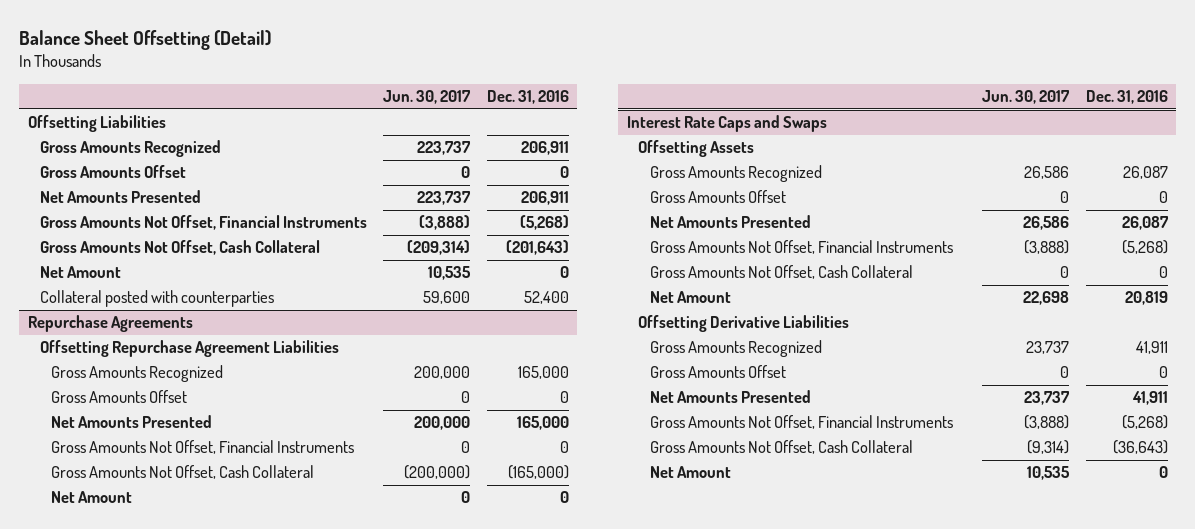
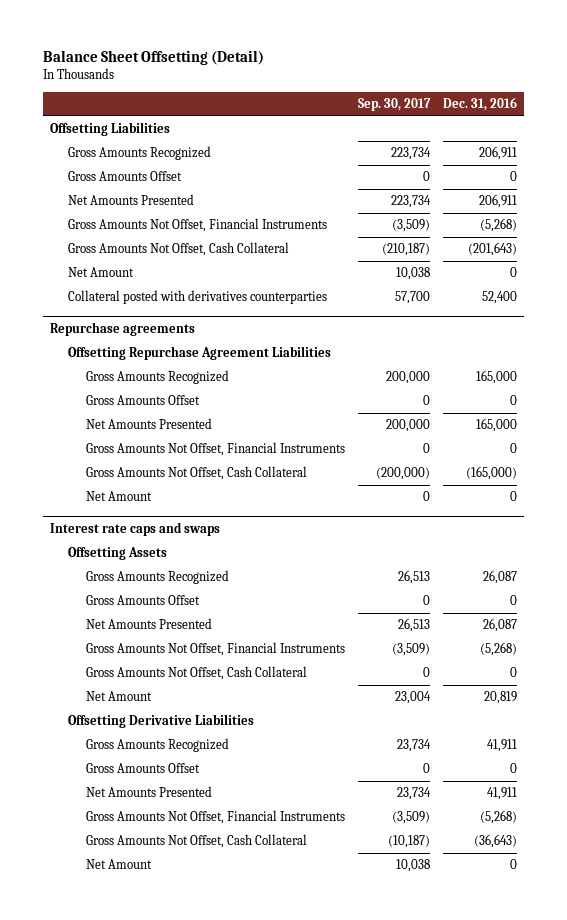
- | Jun. 30, 2017 | Dec. 31, 2016
+ | Sep. 30, 2017 | Dec. 31, 2016
- Collateral posted with counterparties | 59,600 | 52,400
- Repurchase Agreements
+ Collateral posted with derivatives counterparties | 57,700 | 52,400
+ Repurchase agreements
- Interest Rate Caps and Swaps
+ Interest rate caps and swaps

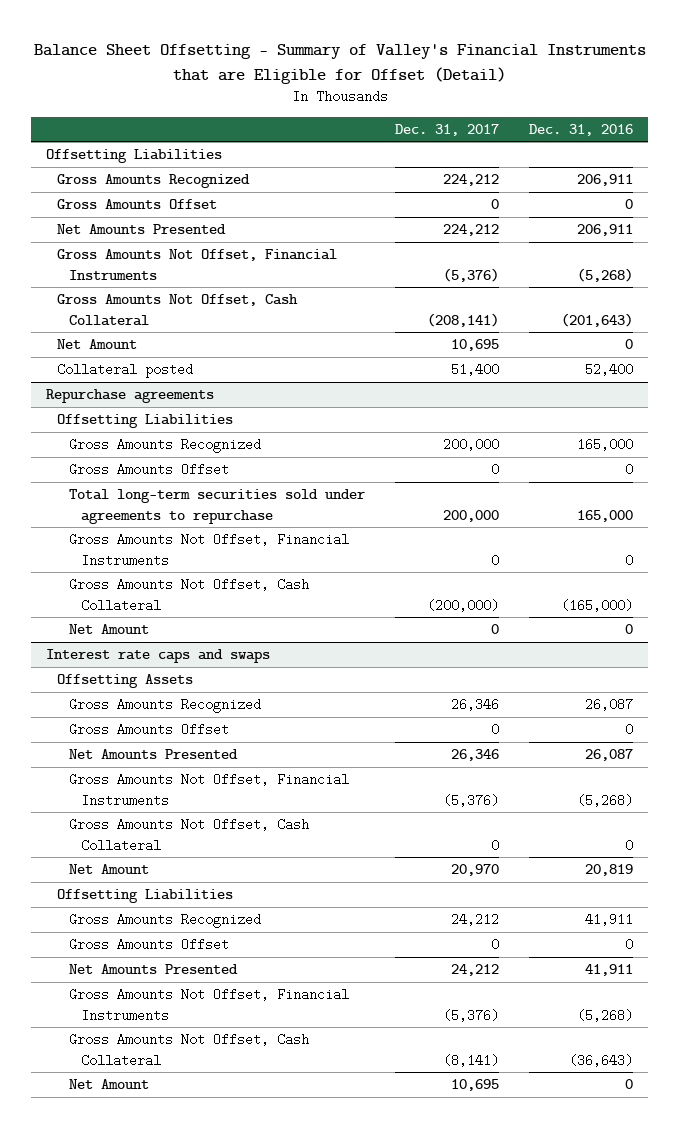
- Balance Sheet Offsetting (Detail)
+ Balance Sheet Offsetting - Summary of Valley's Financial Instruments that are Eligible for Offset (Detail)
- | Sep. 30, 2017 | Dec. 31, 2016
+ | Dec. 31, 2017 | Dec. 31, 2016
- Collateral posted with derivatives counterparties | 57,700 | 52,400
+ Collateral posted | 51,400 | 52,400
@ Repurchase agreements
- Offsetting Repurchase Agreement Liabilities
+ Offsetting Liabilities
- Net Amounts Presented | 200,000 | 165,000
+ Total long-term securities sold under agreements to repurchase | 200,000 | 165,000
@ Interest rate caps and swaps
- Offsetting Derivative Liabilities
+ Offsetting Liabilities

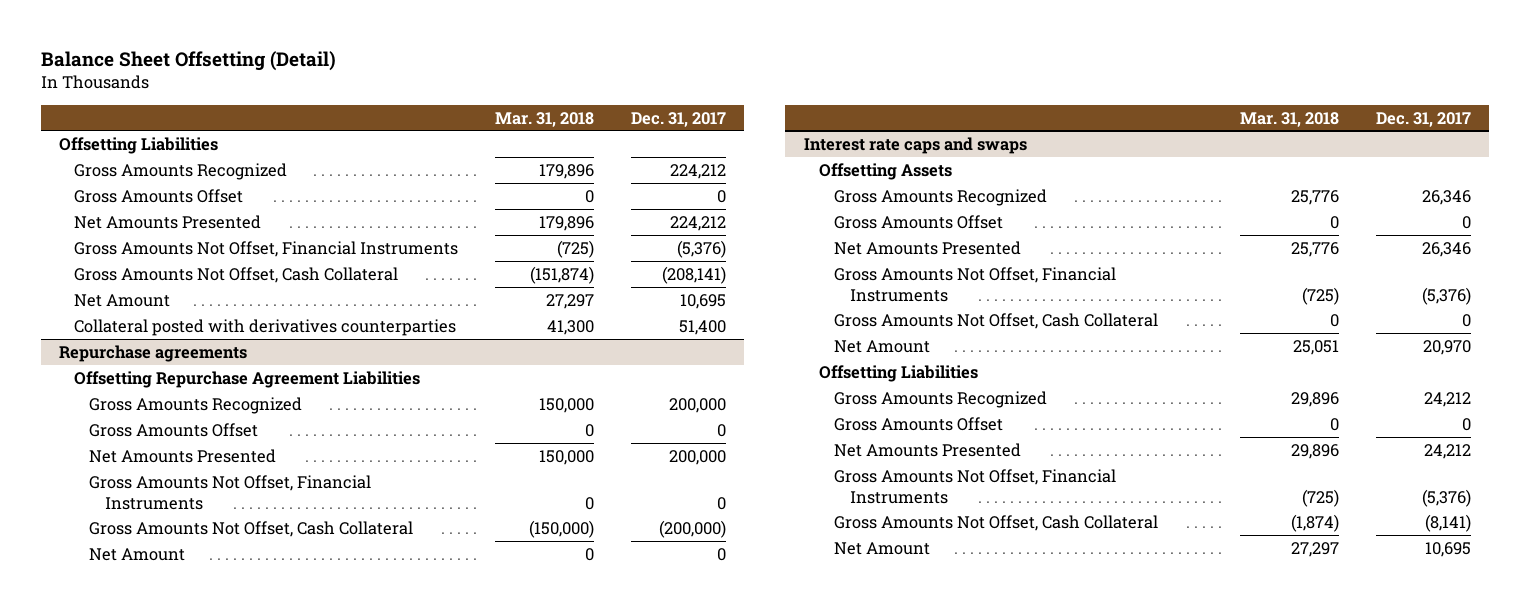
- Balance Sheet Offsetting - Summary of Valley's Financial Instruments that are Eligible for Offset (Detail)
+ Balance Sheet Offsetting (Detail)
- | Dec. 31, 2017 | Dec. 31, 2016
+ | Mar. 31, 2018 | Dec. 31, 2017
- Collateral posted | 51,400 | 52,400
+ Collateral posted with derivatives counterparties | 41,300 | 51,400
@ Repurchase agreements
- Offsetting Liabilities
+ Offsetting Repurchase Agreement Liabilities
- Total long-term securities sold under agreements to repurchase | 200,000 | 165,000
+ Net Amounts Presented | 150,000 | 200,000

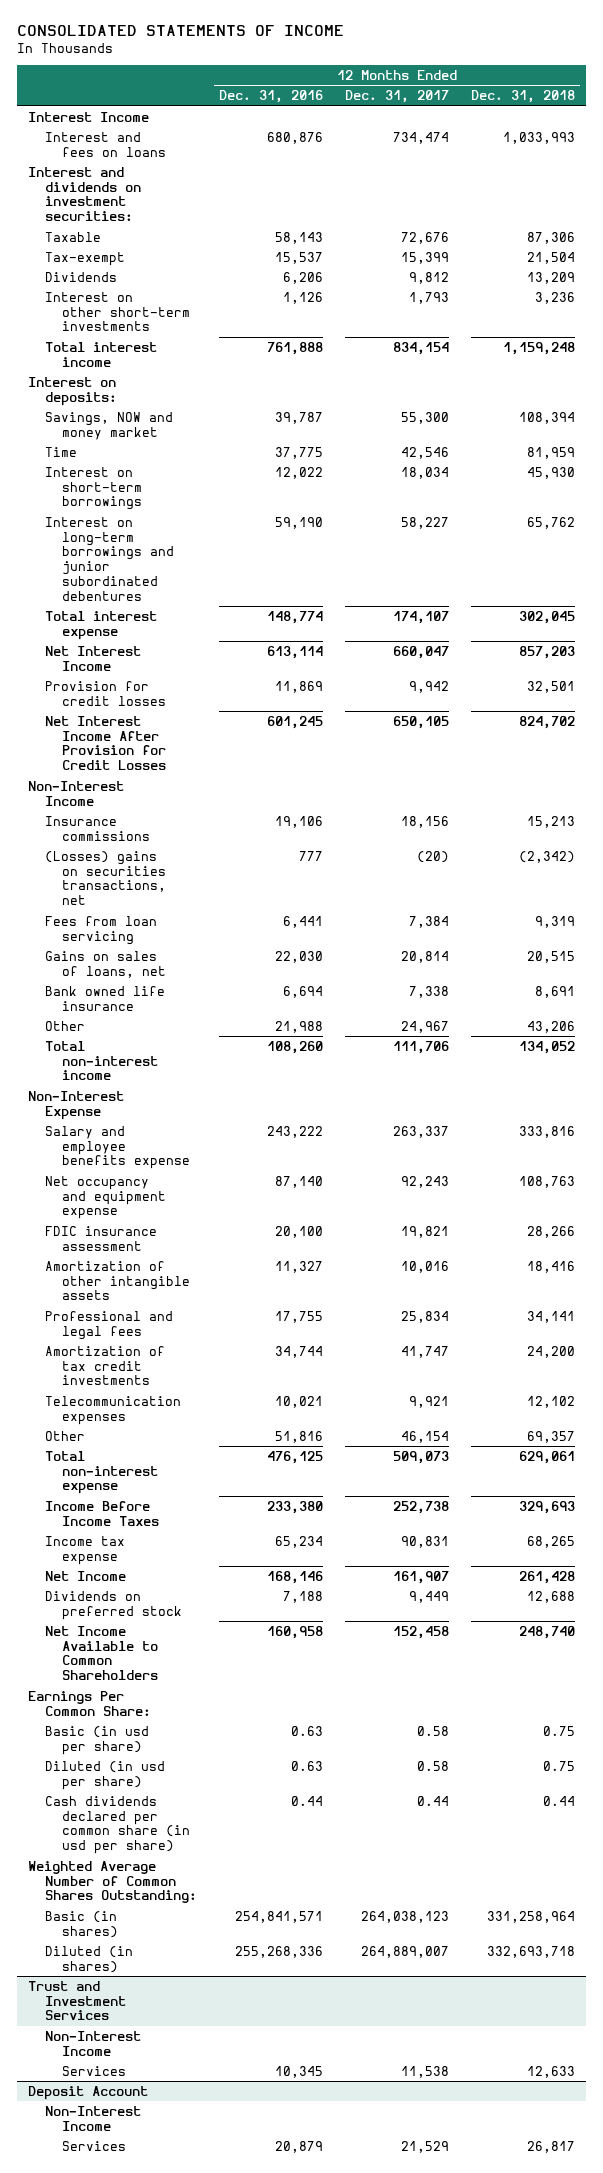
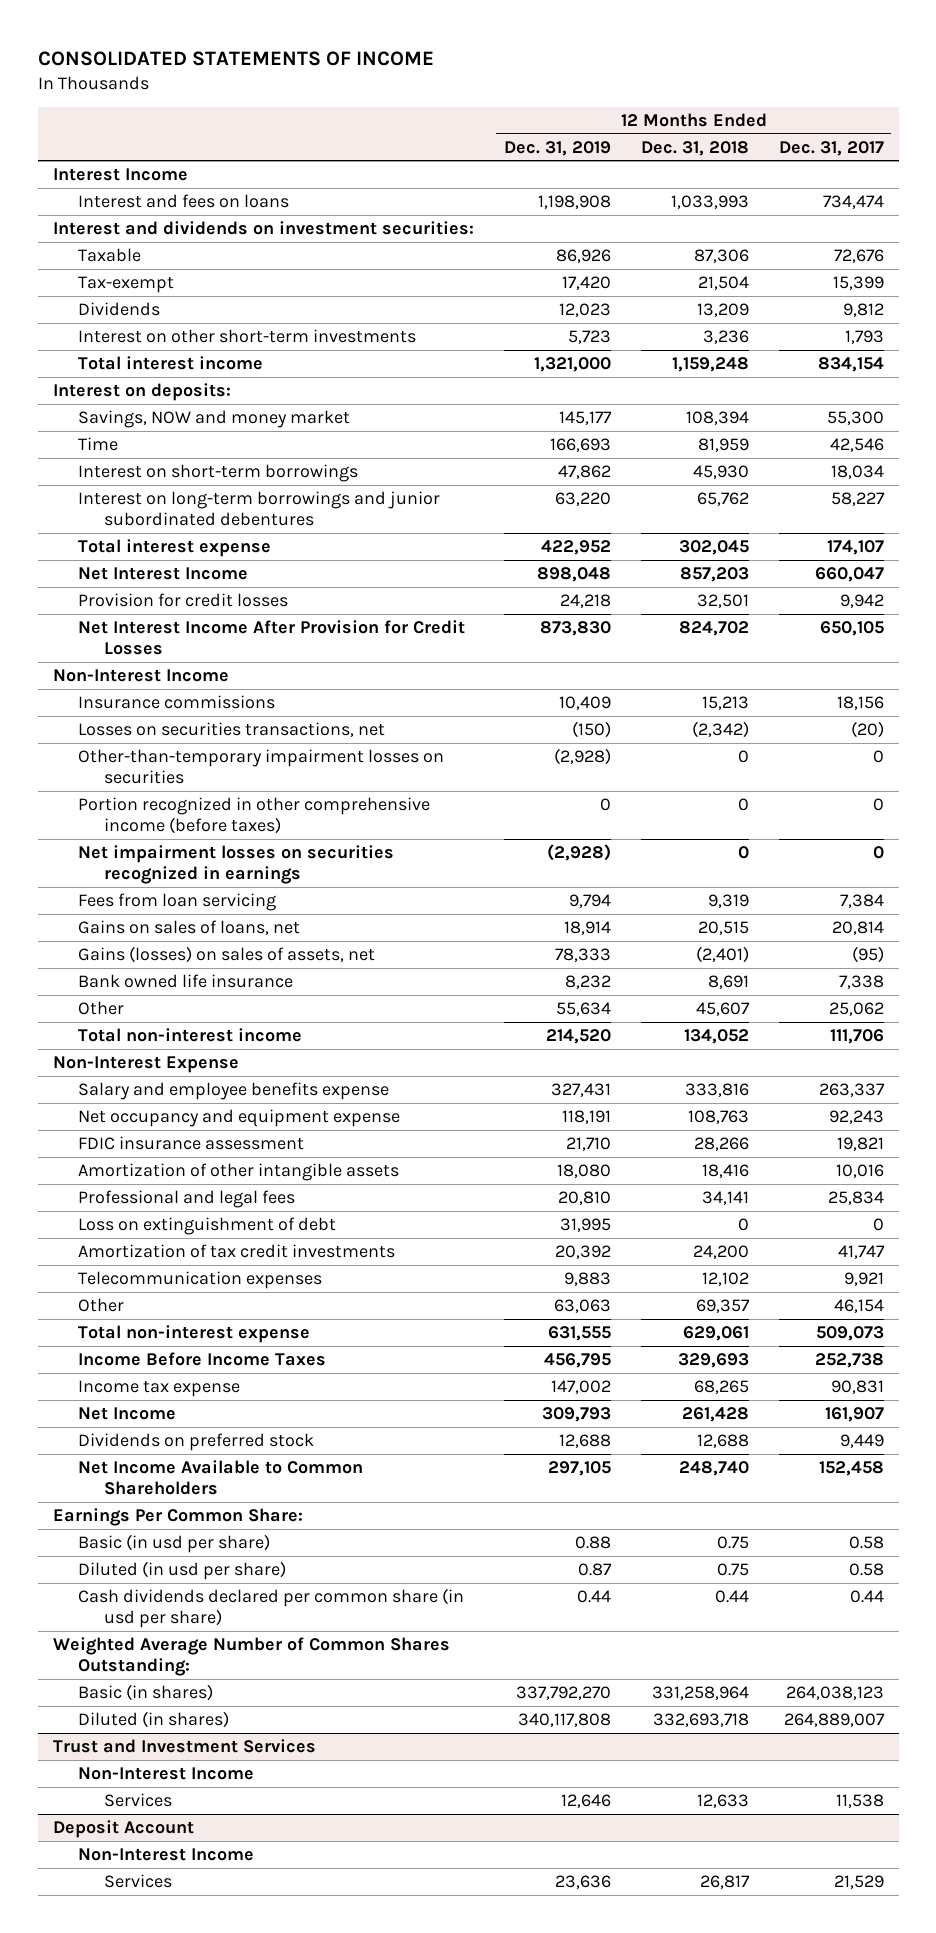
- | 12 Months Ended Dec. 31, 2016 | 12 Months Ended Dec. 31, 2017 | 12 Months Ended Dec. 31, 2018
+ | 12 Months Ended Dec. 31, 2019 | 12 Months Ended Dec. 31, 2018 | 12 Months Ended Dec. 31, 2017
- (Losses) gains on securities transactions, net | 777 | (20) | (2,342)
+ Losses on securities transactions, net | (150) | (2,342) | (20)
+ Other-than-temporary impairment losses on securities | (2,928) | 0 | 0
+ Portion recognized in other comprehensive income (before taxes) | 0 | 0 | 0
+ Net impairment losses on securities recognized in earnings | (2,928) | 0 | 0
+ Gains (losses) on sales of assets, net | 78,333 | (2,401) | (95)
- Other | 21,988 | 24,967 | 43,206
+ Other | 55,634 | 45,607 | 25,062
+ Loss on extinguishment of debt | 31,995 | 0 | 0

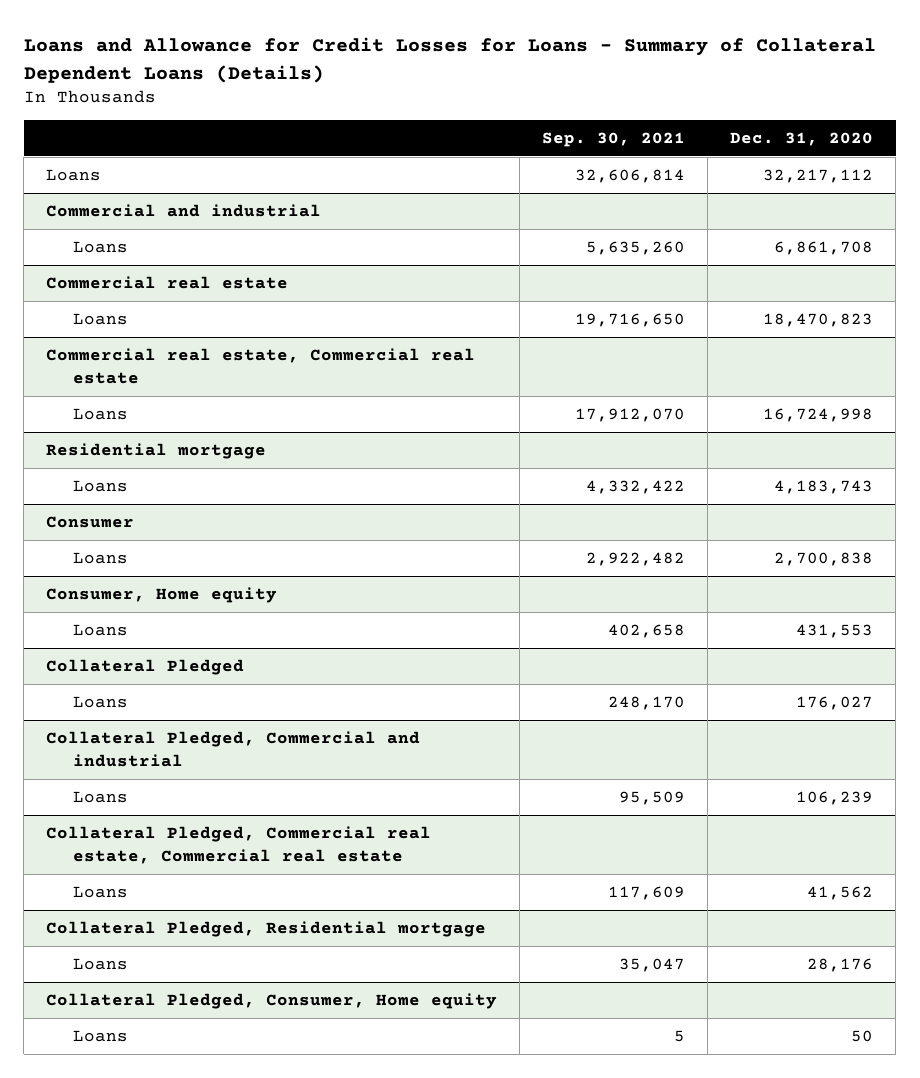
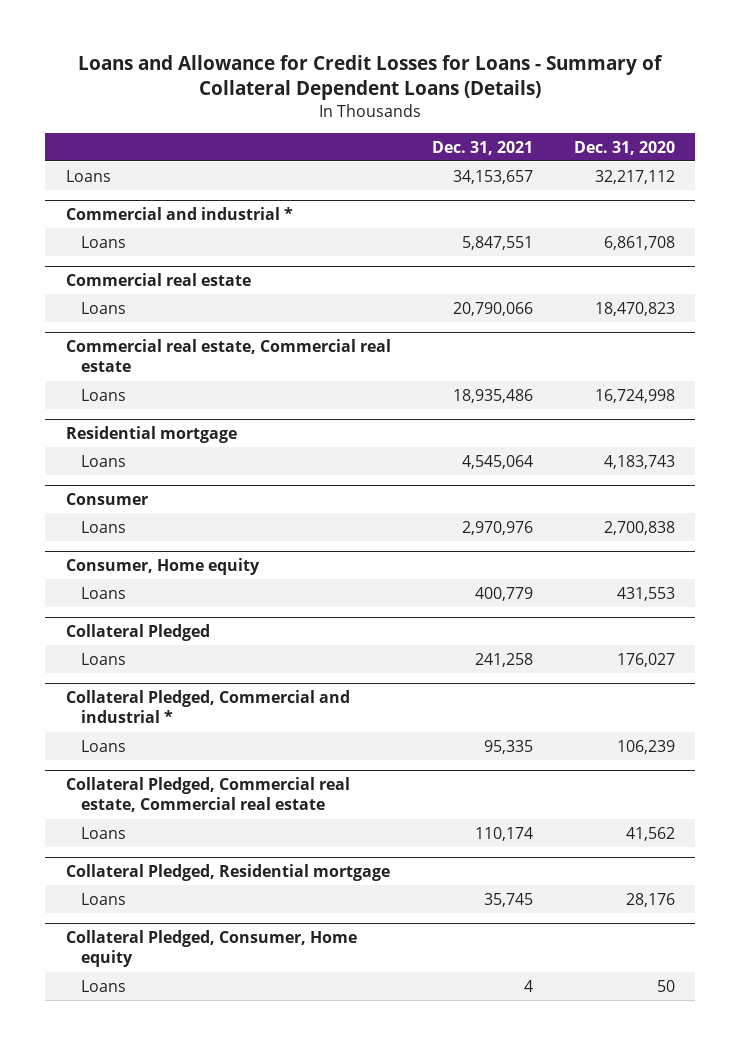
- | Sep. 30, 2021 | Dec. 31, 2020
+ | Dec. 31, 2021 | Dec. 31, 2020
- Commercial and industrial
+ Commercial and industrial *
- Collateral Pledged, Commercial and industrial
+ Collateral Pledged, Commercial and industrial *

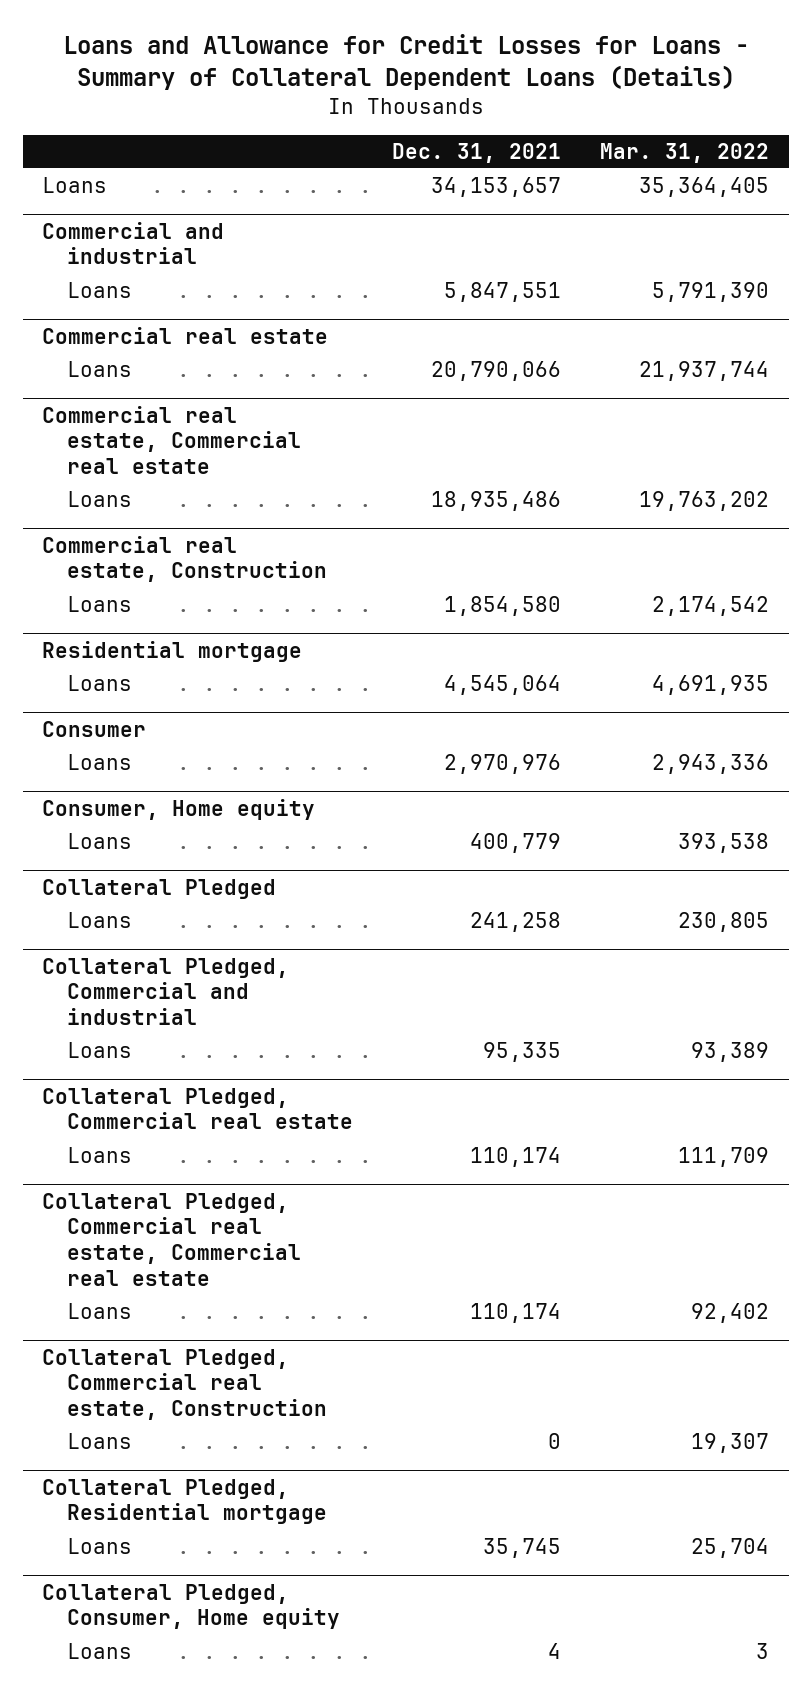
- | Dec. 31, 2021 | Dec. 31, 2020
+ | Dec. 31, 2021 | Mar. 31, 2022
- Commercial and industrial *
+ Commercial and industrial
+ Commercial real estate, Construction
+ Loans | 1,854,580 | 2,174,542
- Collateral Pledged, Commercial and industrial *
+ Collateral Pledged, Commercial and industrial
+ Collateral Pledged, Commercial real estate
+ Loans | 110,174 | 111,709
+ Collateral Pledged, Commercial real estate, Construction
+ Loans | 0 | 19,307

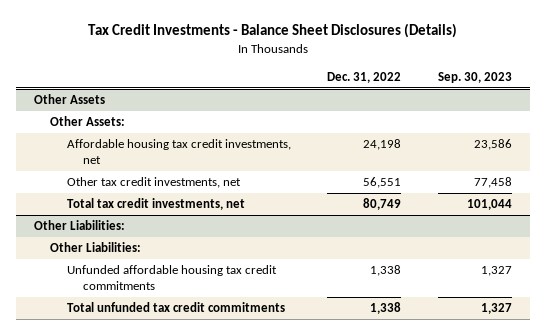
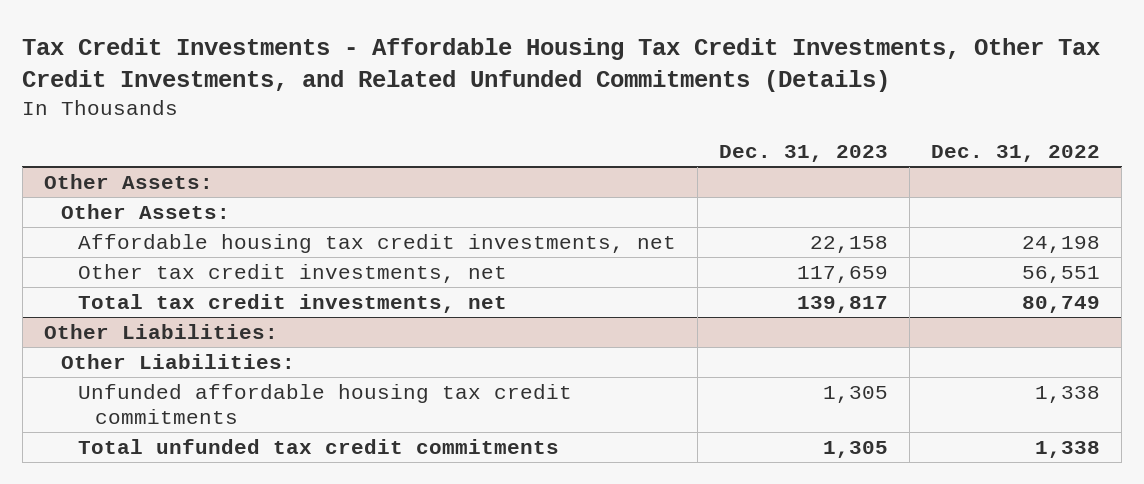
- Tax Credit Investments - Balance Sheet Disclosures (Details)
+ Tax Credit Investments - Affordable Housing Tax Credit Investments, Other Tax Credit Investments, and Related Unfunded Commitments (Details)
- | Dec. 31, 2022 | Sep. 30, 2023
+ | Dec. 31, 2023 | Dec. 31, 2022
- Other Assets
+ Other Assets:

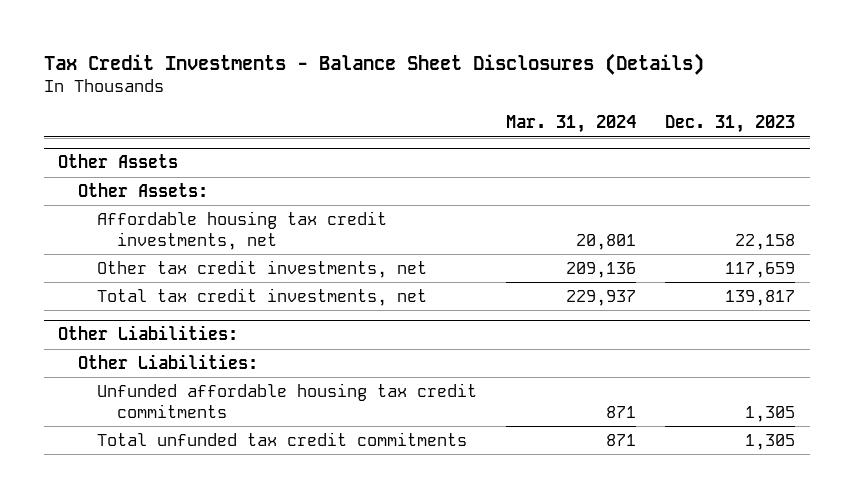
- Tax Credit Investments - Affordable Housing Tax Credit Investments, Other Tax Credit Investments, and Related Unfunded Commitments (Details)
+ Tax Credit Investments - Balance Sheet Disclosures (Details)
- | Dec. 31, 2023 | Dec. 31, 2022
+ | Mar. 31, 2024 | Dec. 31, 2023
- Other Assets:
+ Other Assets

